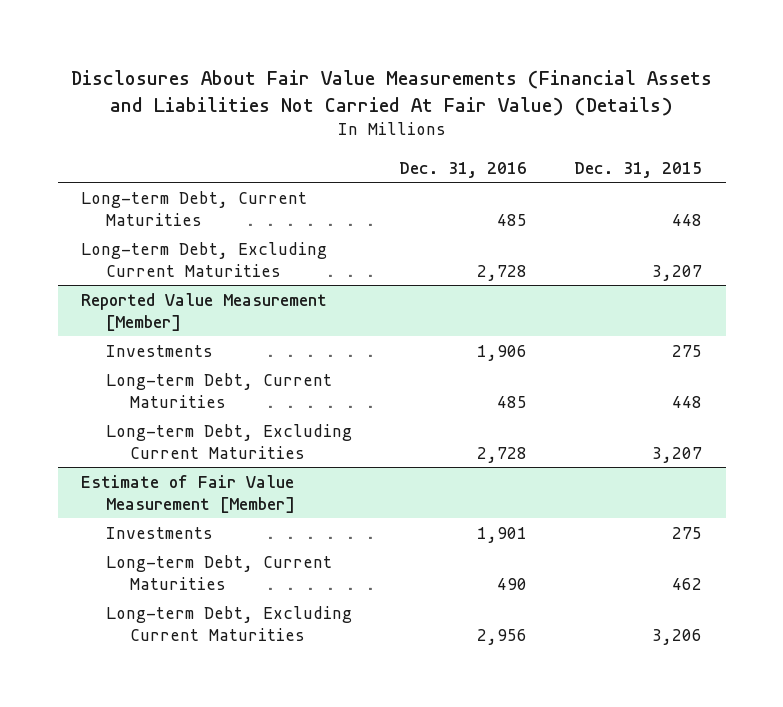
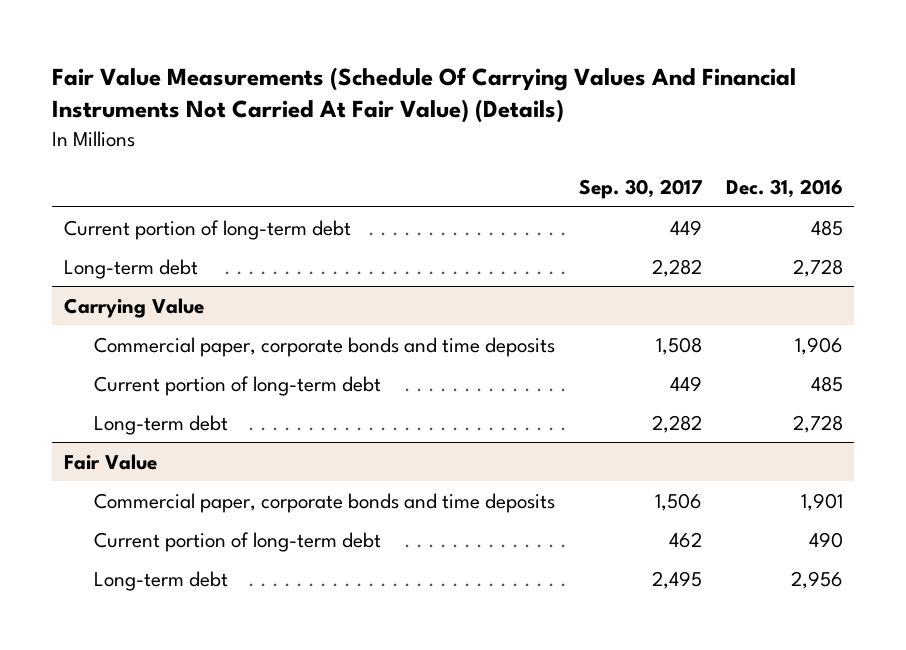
- Disclosures About Fair Value Measurements (Financial Assets and Liabilities Not Carried At Fair Value) (Details)
+ Fair Value Measurements (Schedule Of Carrying Values And Financial Instruments Not Carried At Fair Value) (Details)
- | Dec. 31, 2016 | Dec. 31, 2015
+ | Sep. 30, 2017 | Dec. 31, 2016
- Long-term Debt, Current Maturities | 485 | 448
- Long-term Debt, Excluding Current Maturities | 2,728 | 3,207
- Reported Value Measurement [Member]
- Investments | 1,906 | 275
- Long-term Debt, Current Maturities | 485 | 448
- Long-term Debt, Excluding Current Maturities | 2,728 | 3,207
- Estimate of Fair Value Measurement [Member]
- Investments | 1,901 | 275
- Long-term Debt, Current Maturities | 490 | 462
- Long-term Debt, Excluding Current Maturities | 2,956 | 3,206
+ Current portion of long-term debt | 449 | 485
+ Long-term debt | 2,282 | 2,728
+ Carrying Value
+ Commercial paper, corporate bonds and time deposits | 1,508 | 1,906
+ Current portion of long-term debt | 449 | 485
+ Long-term debt | 2,282 | 2,728
+ Fair Value
+ Commercial paper, corporate bonds and time deposits | 1,506 | 1,901
+ Current portion of long-term debt | 462 | 490
+ Long-term debt | 2,495 | 2,956

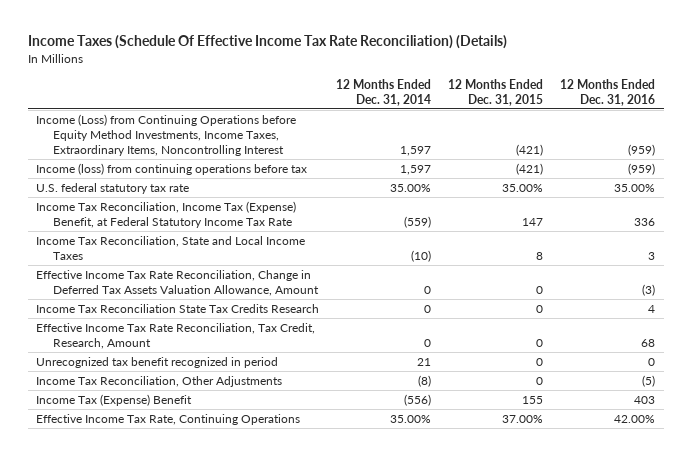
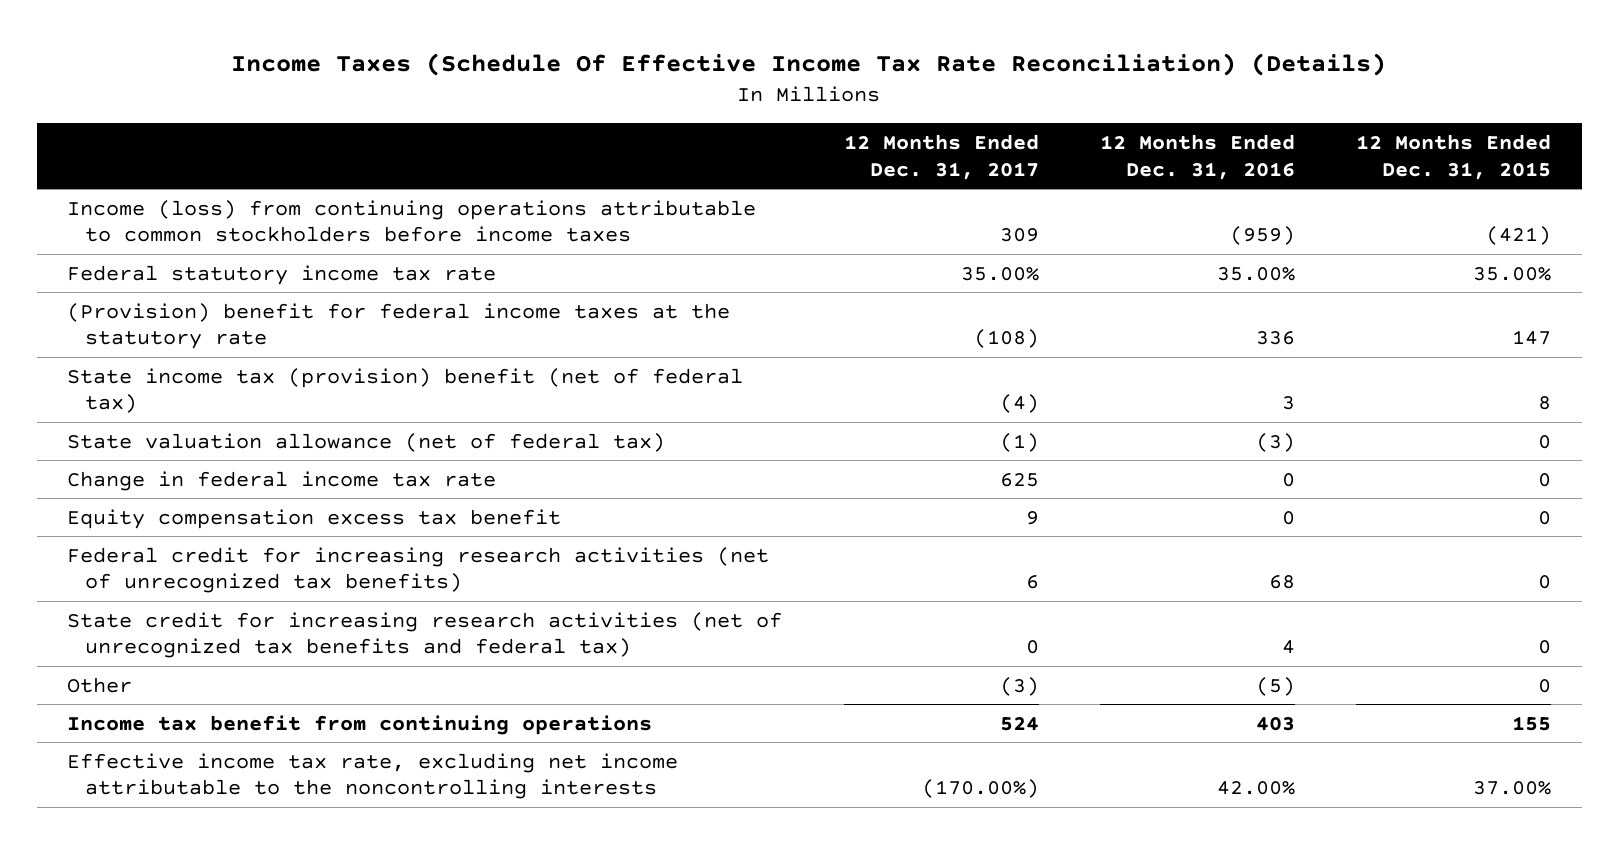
- | 12 Months Ended Dec. 31, 2014 | 12 Months Ended Dec. 31, 2015 | 12 Months Ended Dec. 31, 2016
+ | 12 Months Ended Dec. 31, 2017 | 12 Months Ended Dec. 31, 2016 | 12 Months Ended Dec. 31, 2015
- Income (Loss) from Continuing Operations before Equity Method Investments, Income Taxes, Extraordinary Items, Noncontrolling Interest | 1,597 | (421) | (959)
- Income (loss) from continuing operations before tax | 1,597 | (421) | (959)
- U.S. federal statutory tax rate | 35.00% | 35.00% | 35.00%
- Income Tax Reconciliation, Income Tax (Expense) Benefit, at Federal Statutory Income Tax Rate | (559) | 147 | 336
- Income Tax Reconciliation, State and Local Income Taxes | (10) | 8 | 3
- Effective Income Tax Rate Reconciliation, Change in Deferred Tax Assets Valuation Allowance, Amount | 0 | 0 | (3)
- Income Tax Reconciliation State Tax Credits Research | 0 | 0 | 4
- Effective Income Tax Rate Reconciliation, Tax Credit, Research, Amount | 0 | 0 | 68
- Unrecognized tax benefit recognized in period | 21 | 0 | 0
- Income Tax Reconciliation, Other Adjustments | (8) | 0 | (5)
- Income Tax (Expense) Benefit | (556) | 155 | 403
- Effective Income Tax Rate, Continuing Operations | 35.00% | 37.00% | 42.00%
+ Income (loss) from continuing operations attributable to common stockholders before income taxes | 309 | (959) | (421)
+ Federal statutory income tax rate | 35.00% | 35.00% | 35.00%
+ (Provision) benefit for federal income taxes at the statutory rate | (108) | 336 | 147
+ State income tax (provision) benefit (net of federal tax) | (4) | 3 | 8
+ State valuation allowance (net of federal tax) | (1) | (3) | 0
+ Change in federal income tax rate | 625 | 0 | 0
+ Equity compensation excess tax benefit | 9 | 0 | 0
+ Federal credit for increasing research activities (net of unrecognized tax benefits) | 6 | 68 | 0
+ State credit for increasing research activities (net of unrecognized tax benefits and federal tax) | 0 | 4 | 0
+ Other | (3) | (5) | 0
+ Income tax benefit from continuing operations | 524 | 403 | 155
+ Effective income tax rate, excluding net income attributable to the noncontrolling interests | (170.00%) | 42.00% | 37.00%

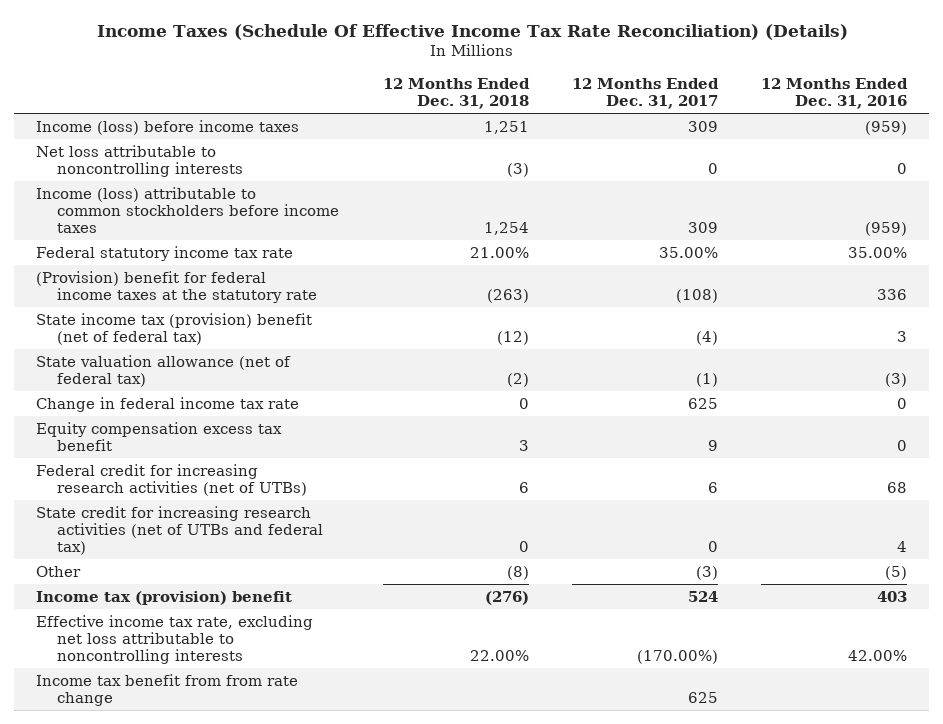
- | 12 Months Ended Dec. 31, 2017 | 12 Months Ended Dec. 31, 2016 | 12 Months Ended Dec. 31, 2015
+ | 12 Months Ended Dec. 31, 2018 | 12 Months Ended Dec. 31, 2017 | 12 Months Ended Dec. 31, 2016
- Income (loss) from continuing operations attributable to common stockholders before income taxes | 309 | (959) | (421)
+ Income (loss) before income taxes | 1,251 | 309 | (959)
+ Net loss attributable to noncontrolling interests | (3) | 0 | 0
+ Income (loss) attributable to common stockholders before income taxes | 1,254 | 309 | (959)
- Federal credit for increasing research activities (net of unrecognized tax benefits) | 6 | 68 | 0
- State credit for increasing research activities (net of unrecognized tax benefits and federal tax) | 0 | 4 | 0
+ Federal credit for increasing research activities (net of UTBs) | 6 | 6 | 68
+ State credit for increasing research activities (net of UTBs and federal tax) | 0 | 0 | 4
- Income tax benefit from continuing operations | 524 | 403 | 155
- Effective income tax rate, excluding net income attributable to the noncontrolling interests | (170.00%) | 42.00% | 37.00%
+ Income tax (provision) benefit | (276) | 524 | 403
+ Effective income tax rate, excluding net loss attributable to noncontrolling interests | 22.00% | (170.00%) | 42.00%
+ Income tax benefit from from rate change | | 625 |

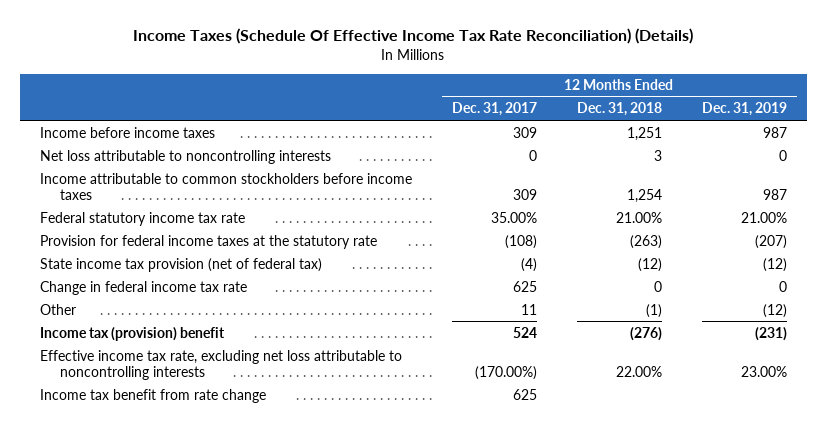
- | 12 Months Ended Dec. 31, 2018 | 12 Months Ended Dec. 31, 2017 | 12 Months Ended Dec. 31, 2016
+ | 12 Months Ended Dec. 31, 2017 | 12 Months Ended Dec. 31, 2018 | 12 Months Ended Dec. 31, 2019
- Income (loss) before income taxes | 1,251 | 309 | (959)
- Net loss attributable to noncontrolling interests | (3) | 0 | 0
- Income (loss) attributable to common stockholders before income taxes | 1,254 | 309 | (959)
+ Income before income taxes | 309 | 1,251 | 987
+ Net loss attributable to noncontrolling interests | 0 | 3 | 0
+ Income attributable to common stockholders before income taxes | 309 | 1,254 | 987
- (Provision) benefit for federal income taxes at the statutory rate | (263) | (108) | 336
- State income tax (provision) benefit (net of federal tax) | (12) | (4) | 3
- State valuation allowance (net of federal tax) | (2) | (1) | (3)
+ Provision for federal income taxes at the statutory rate | (108) | (263) | (207)
+ State income tax provision (net of federal tax) | (4) | (12) | (12)
- Equity compensation excess tax benefit | 3 | 9 | 0
- Federal credit for increasing research activities (net of UTBs) | 6 | 6 | 68
- State credit for increasing research activities (net of UTBs and federal tax) | 0 | 0 | 4
- Other | (8) | (3) | (5)
+ Other | 11 | (1) | (12)
- Income tax benefit from from rate change | | 625 |
+ Income tax benefit from rate change | 625 | |

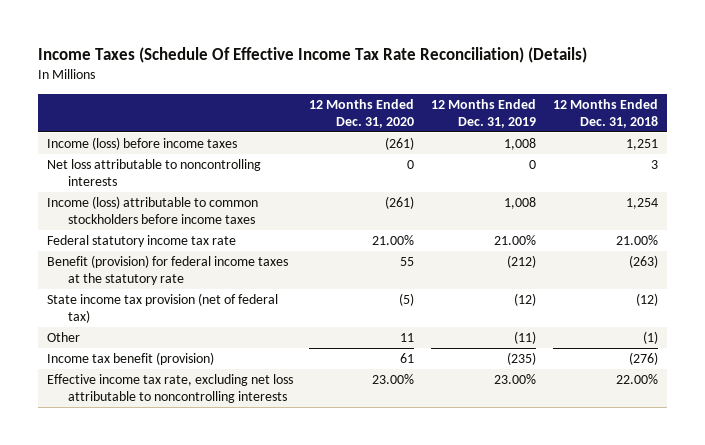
- | 12 Months Ended Dec. 31, 2017 | 12 Months Ended Dec. 31, 2018 | 12 Months Ended Dec. 31, 2019
+ | 12 Months Ended Dec. 31, 2020 | 12 Months Ended Dec. 31, 2019 | 12 Months Ended Dec. 31, 2018
- Income before income taxes | 309 | 1,251 | 987
+ Income (loss) before income taxes | (261) | 1,008 | 1,251
- Income attributable to common stockholders before income taxes | 309 | 1,254 | 987
+ Income (loss) attributable to common stockholders before income taxes | (261) | 1,008 | 1,254
- Provision for federal income taxes at the statutory rate | (108) | (263) | (207)
+ Benefit (provision) for federal income taxes at the statutory rate | 55 | (212) | (263)
- Change in federal income tax rate | 625 | 0 | 0
- Other | 11 | (1) | (12)
- Income tax (provision) benefit | 524 | (276) | (231)
+ Other | 11 | (11) | (1)
+ Income tax benefit (provision) | 61 | (235) | (276)
- Income tax benefit from rate change | 625 | |

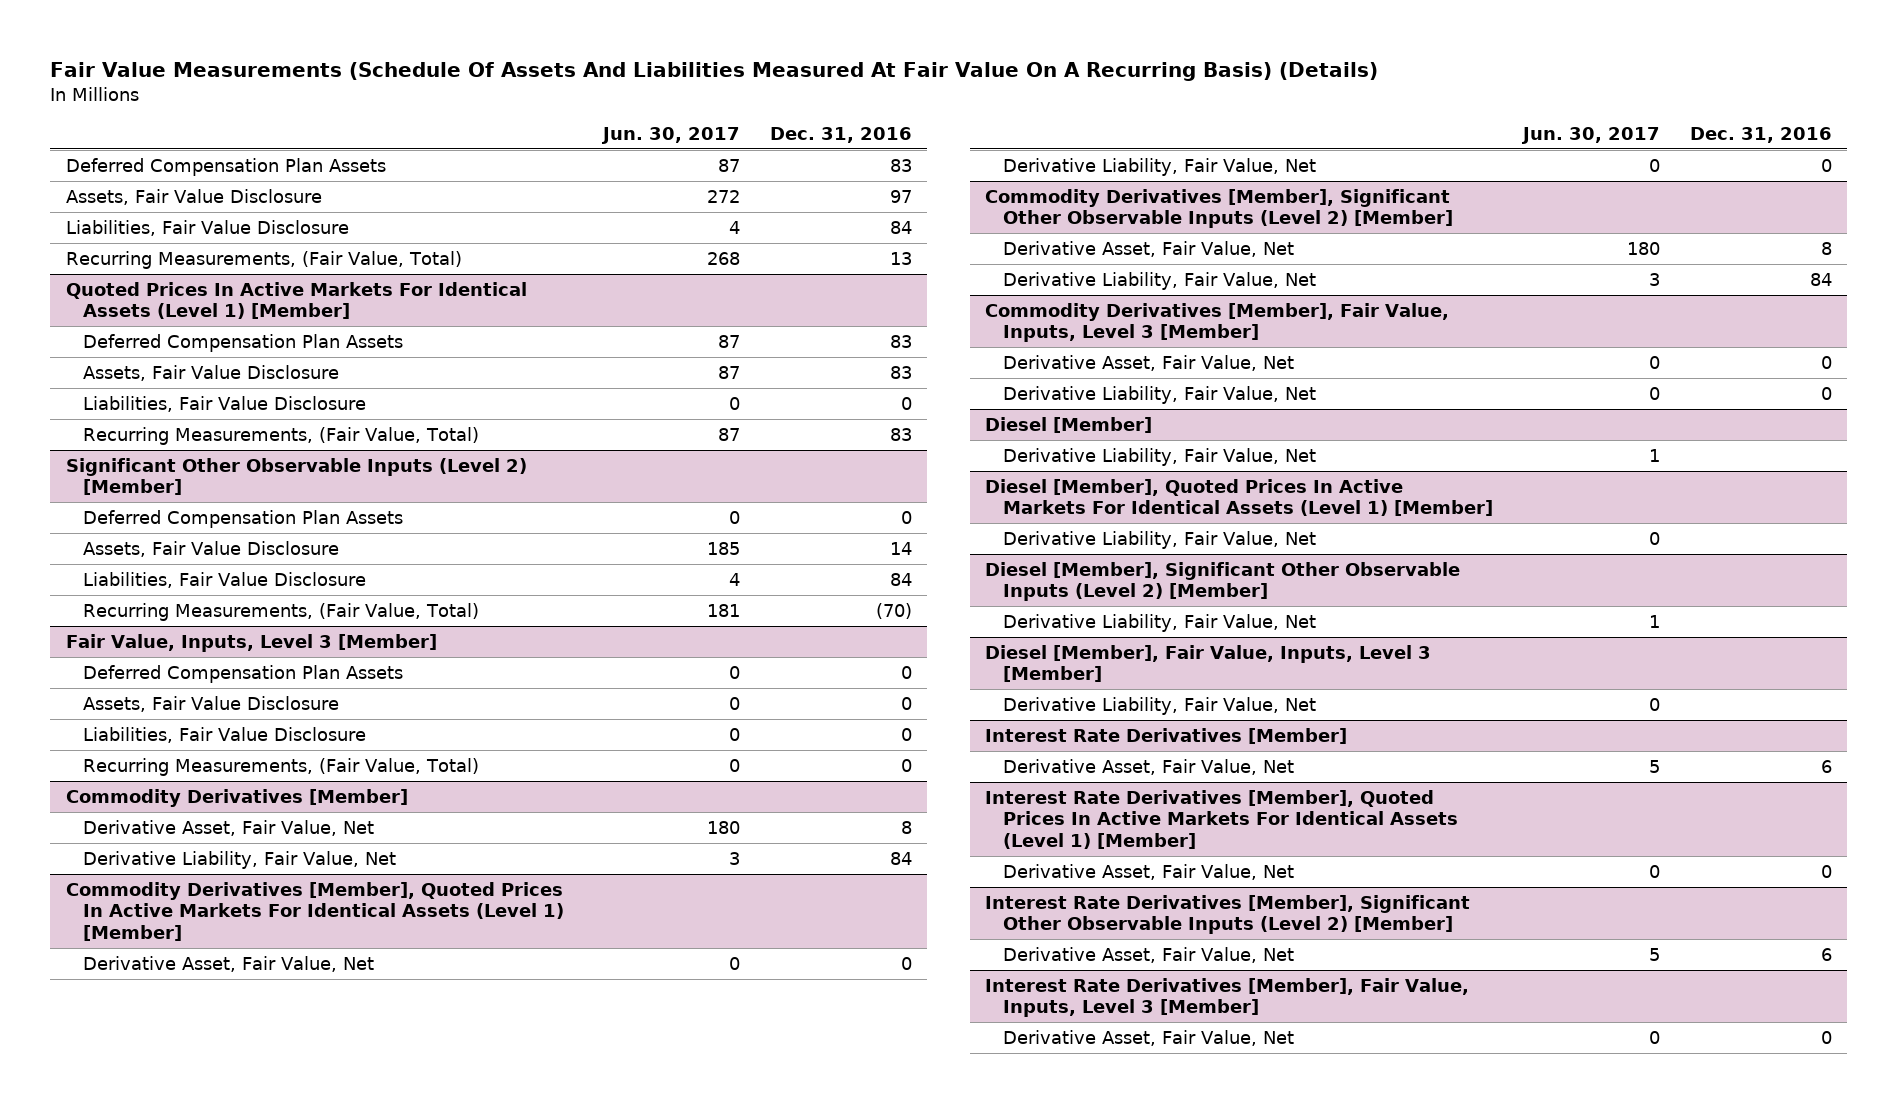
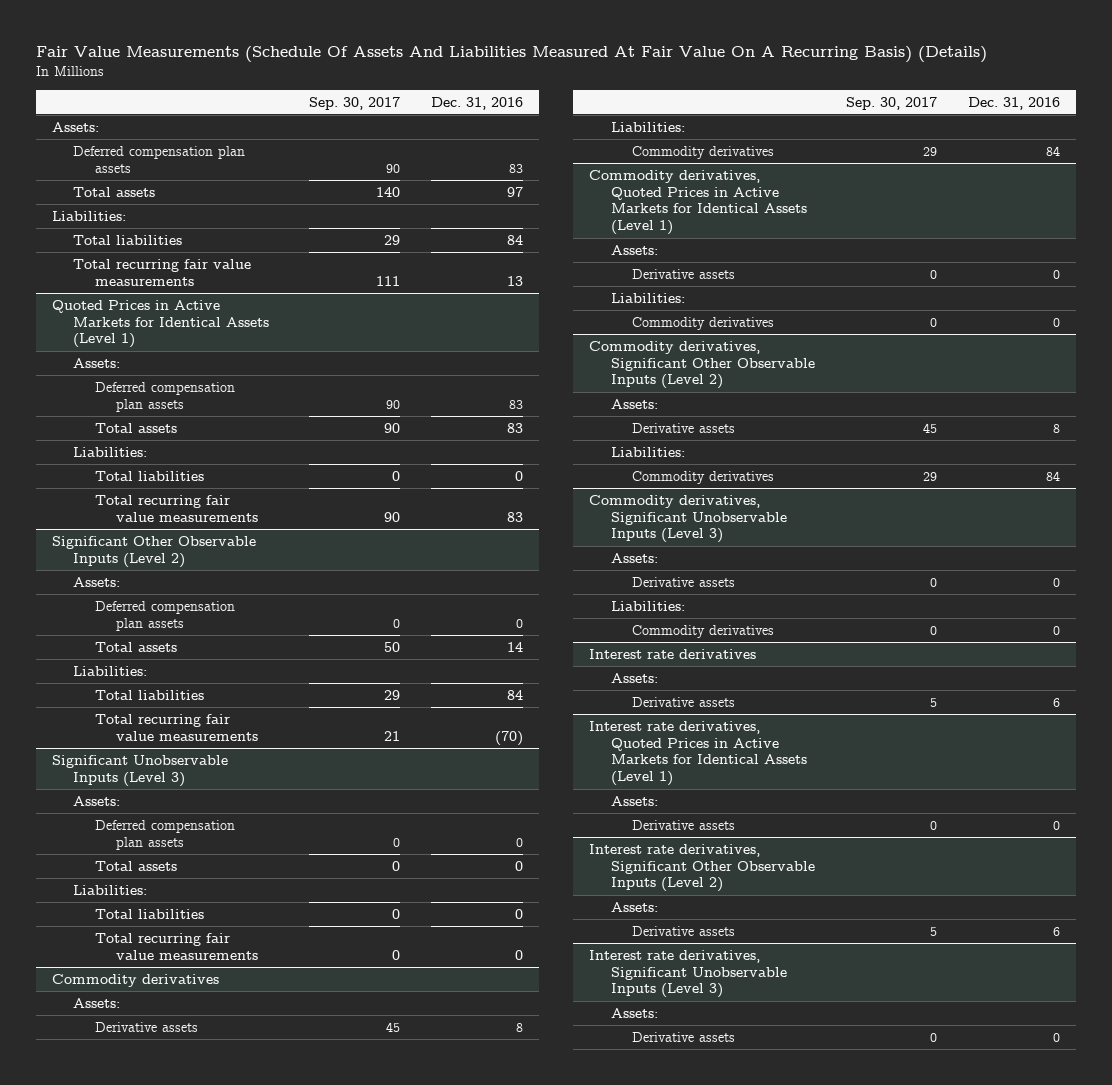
- | Jun. 30, 2017 | Dec. 31, 2016
+ | Sep. 30, 2017 | Dec. 31, 2016
- Deferred Compensation Plan Assets | 87 | 83
- Assets, Fair Value Disclosure | 272 | 97
- Liabilities, Fair Value Disclosure | 4 | 84
- Recurring Measurements, (Fair Value, Total) | 268 | 13
- Quoted Prices In Active Markets For Identical Assets (Level 1) [Member]
- Deferred Compensation Plan Assets | 87 | 83
- Assets, Fair Value Disclosure | 87 | 83
- Liabilities, Fair Value Disclosure | 0 | 0
- Recurring Measurements, (Fair Value, Total) | 87 | 83
- Significant Other Observable Inputs (Level 2) [Member]
- Deferred Compensation Plan Assets | 0 | 0
- Assets, Fair Value Disclosure | 185 | 14
- Liabilities, Fair Value Disclosure | 4 | 84
- Recurring Measurements, (Fair Value, Total) | 181 | (70)
- Fair Value, Inputs, Level 3 [Member]
- Deferred Compensation Plan Assets | 0 | 0
- Assets, Fair Value Disclosure | 0 | 0
- Liabilities, Fair Value Disclosure | 0 | 0
- Recurring Measurements, (Fair Value, Total) | 0 | 0
- Commodity Derivatives [Member]
- Derivative Asset, Fair Value, Net | 180 | 8
- Derivative Liability, Fair Value, Net | 3 | 84
- Commodity Derivatives [Member], Quoted Prices In Active Markets For Identical Assets (Level 1) [Member]
- Derivative Asset, Fair Value, Net | 0 | 0
- Derivative Liability, Fair Value, Net | 0 | 0
- Commodity Derivatives [Member], Significant Other Observable Inputs (Level 2) [Member]
- Derivative Asset, Fair Value, Net | 180 | 8
- Derivative Liability, Fair Value, Net | 3 | 84
- Commodity Derivatives [Member], Fair Value, Inputs, Level 3 [Member]
- Derivative Asset, Fair Value, Net | 0 | 0
- Derivative Liability, Fair Value, Net | 0 | 0
- Diesel [Member]
- Derivative Liability, Fair Value, Net | 1 |
- Diesel [Member], Quoted Prices In Active Markets For Identical Assets (Level 1) [Member]
- Derivative Liability, Fair Value, Net | 0 |
- Diesel [Member], Significant Other Observable Inputs (Level 2) [Member]
- Derivative Liability, Fair Value, Net | 1 |
- Diesel [Member], Fair Value, Inputs, Level 3 [Member]
- Derivative Liability, Fair Value, Net | 0 |
- Interest Rate Derivatives [Member]
- Derivative Asset, Fair Value, Net | 5 | 6
- Interest Rate Derivatives [Member], Quoted Prices In Active Markets For Identical Assets (Level 1) [Member]
- Derivative Asset, Fair Value, Net | 0 | 0
- Interest Rate Derivatives [Member], Significant Other Observable Inputs (Level 2) [Member]
- Derivative Asset, Fair Value, Net | 5 | 6
- Interest Rate Derivatives [Member], Fair Value, Inputs, Level 3 [Member]
- Derivative Asset, Fair Value, Net | 0 | 0
+ Assets:
+ Deferred compensation plan assets | 90 | 83
+ Total assets | 140 | 97
+ Liabilities:
+ Total liabilities | 29 | 84
+ Total recurring fair value measurements | 111 | 13
+ Quoted Prices in Active Markets for Identical Assets (Level 1)
+ Assets:
+ Deferred compensation plan assets | 90 | 83
+ Total assets | 90 | 83
+ Liabilities:
+ Total liabilities | 0 | 0
+ Total recurring fair value measurements | 90 | 83
+ Significant Other Observable Inputs (Level 2)
+ Assets:
+ Deferred compensation plan assets | 0 | 0
+ Total assets | 50 | 14
+ Liabilities:
+ Total liabilities | 29 | 84
+ Total recurring fair value measurements | 21 | (70)
+ Significant Unobservable Inputs (Level 3)
+ Assets:
+ Deferred compensation plan assets | 0 | 0
+ Total assets | 0 | 0
+ Liabilities:
+ Total liabilities | 0 | 0
+ Total recurring fair value measurements | 0 | 0
+ Commodity derivatives
+ Assets:
+ Derivative assets | 45 | 8
+ Liabilities:
+ Commodity derivatives | 29 | 84
+ Commodity derivatives, Quoted Prices in Active Markets for Identical Assets (Level 1)
+ Assets:
+ Derivative assets | 0 | 0
+ Liabilities:
+ Commodity derivatives | 0 | 0
+ Commodity derivatives, Significant Other Observable Inputs (Level 2)
+ Assets:
+ Derivative assets | 45 | 8
+ Liabilities:
+ Commodity derivatives | 29 | 84
+ Commodity derivatives, Significant Unobservable Inputs (Level 3)
+ Assets:
+ Derivative assets | 0 | 0
+ Liabilities:
+ Commodity derivatives | 0 | 0
+ Interest rate derivatives
+ Assets:
+ Derivative assets | 5 | 6
+ Interest rate derivatives, Quoted Prices in Active Markets for Identical Assets (Level 1)
+ Assets:
+ Derivative assets | 0 | 0
+ Interest rate derivatives, Significant Other Observable Inputs (Level 2)
+ Assets:
+ Derivative assets | 5 | 6
+ Interest rate derivatives, Significant Unobservable Inputs (Level 3)
+ Assets:
+ Derivative assets | 0 | 0

